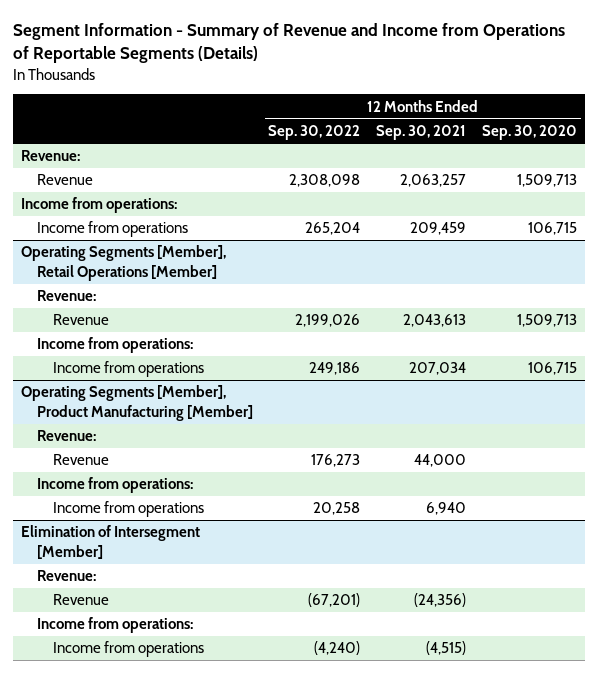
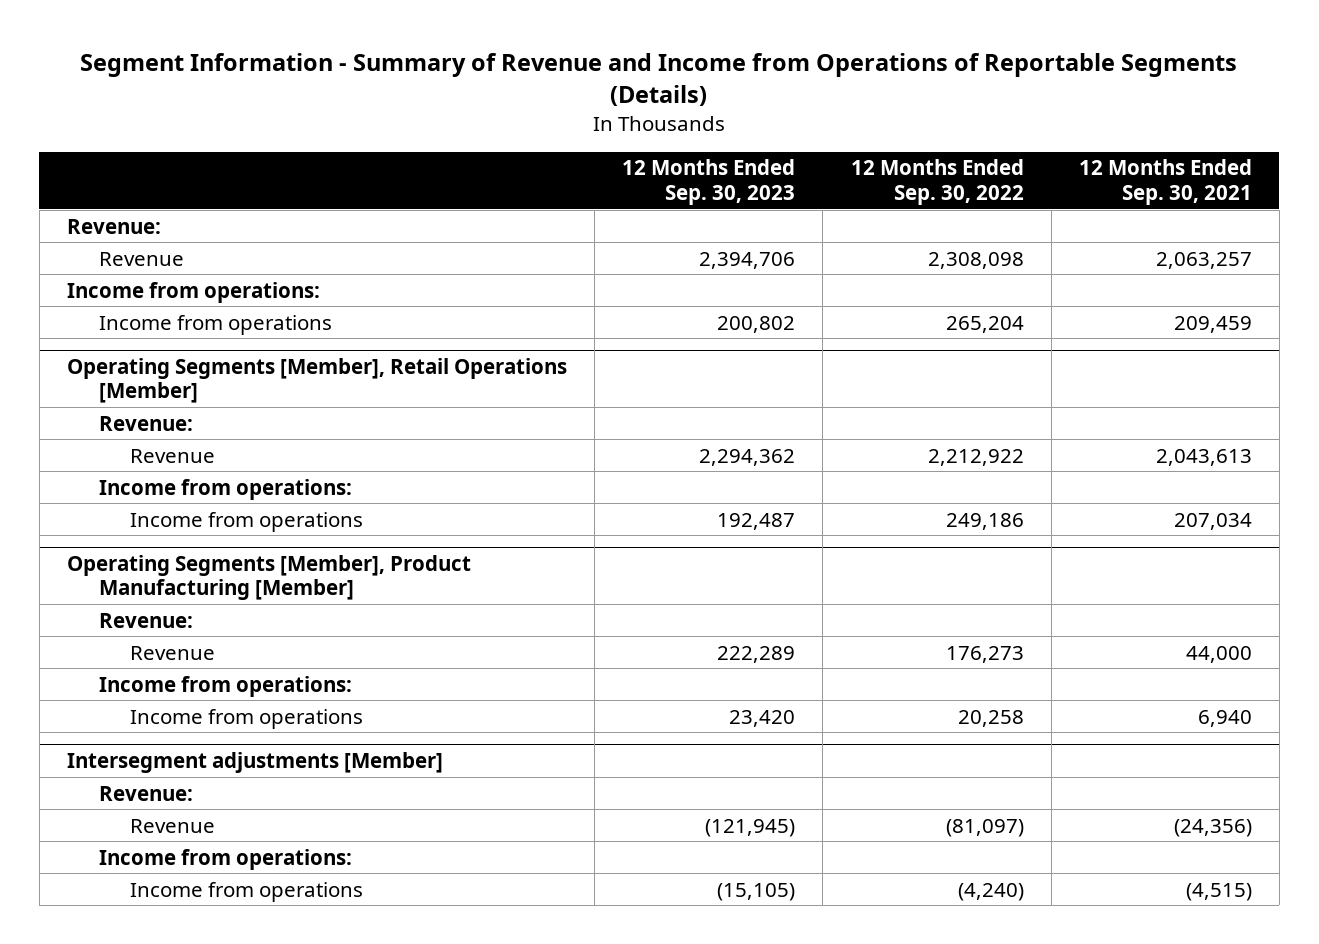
- | 12 Months Ended Sep. 30, 2022 | 12 Months Ended Sep. 30, 2021 | 12 Months Ended Sep. 30, 2020
+ | 12 Months Ended Sep. 30, 2023 | 12 Months Ended Sep. 30, 2022 | 12 Months Ended Sep. 30, 2021
@ Operating Segments [Member], Retail Operations [Member]
- Revenue | 2,199,026 | 2,043,613 | 1,509,713
+ Revenue | 2,294,362 | 2,212,922 | 2,043,613
- Elimination of Intersegment [Member]
+ Intersegment adjustments [Member]
- Revenue | (67,201) | (24,356) |
+ Revenue | (121,945) | (81,097) | (24,356)

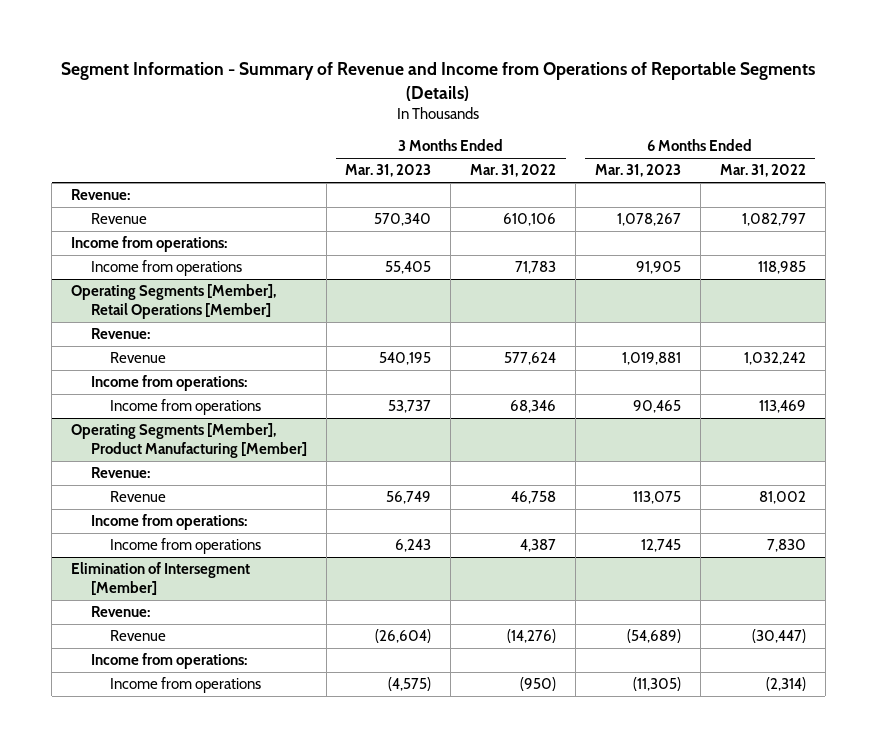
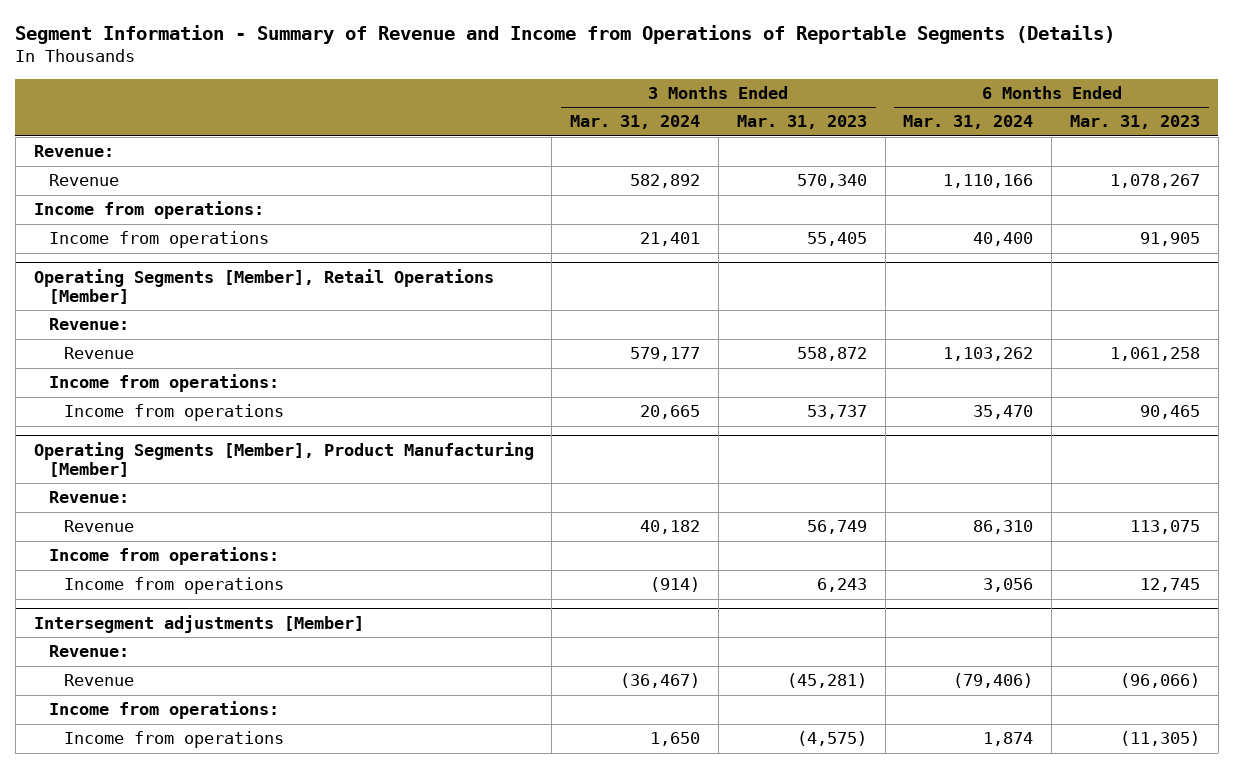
- | 3 Months Ended Mar. 31, 2023 | 3 Months Ended Mar. 31, 2022 | 6 Months Ended Mar. 31, 2023 | 6 Months Ended Mar. 31, 2022
+ | 3 Months Ended Mar. 31, 2024 | 3 Months Ended Mar. 31, 2023 | 6 Months Ended Mar. 31, 2024 | 6 Months Ended Mar. 31, 2023
@ Operating Segments [Member], Retail Operations [Member]
- Revenue | 540,195 | 577,624 | 1,019,881 | 1,032,242
+ Revenue | 579,177 | 558,872 | 1,103,262 | 1,061,258
- Elimination of Intersegment [Member]
+ Intersegment adjustments [Member]
- Revenue | (26,604) | (14,276) | (54,689) | (30,447)
+ Revenue | (36,467) | (45,281) | (79,406) | (96,066)

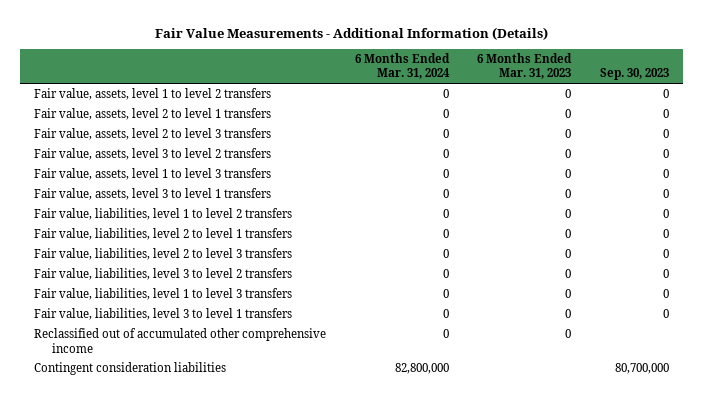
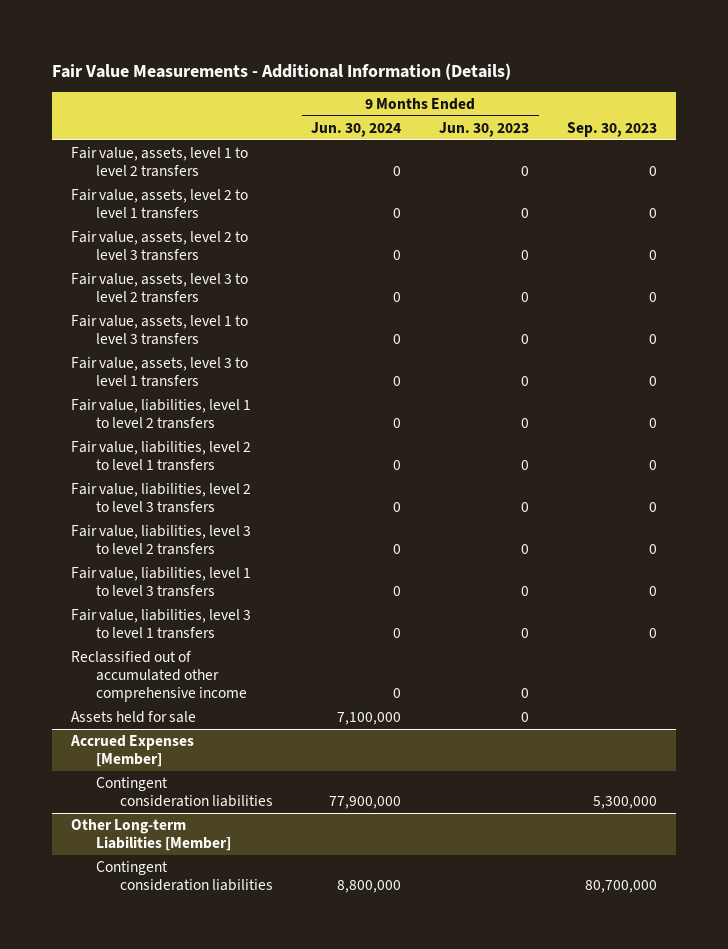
- | 6 Months Ended Mar. 31, 2024 | 6 Months Ended Mar. 31, 2023 | Sep. 30, 2023
+ | 9 Months Ended Jun. 30, 2024 | 9 Months Ended Jun. 30, 2023 | Sep. 30, 2023
+ Assets held for sale | 7,100,000 | 0 |
+ Accrued Expenses [Member]
+ Contingent consideration liabilities | 77,900,000 | | 5,300,000
+ Other Long-term Liabilities [Member]

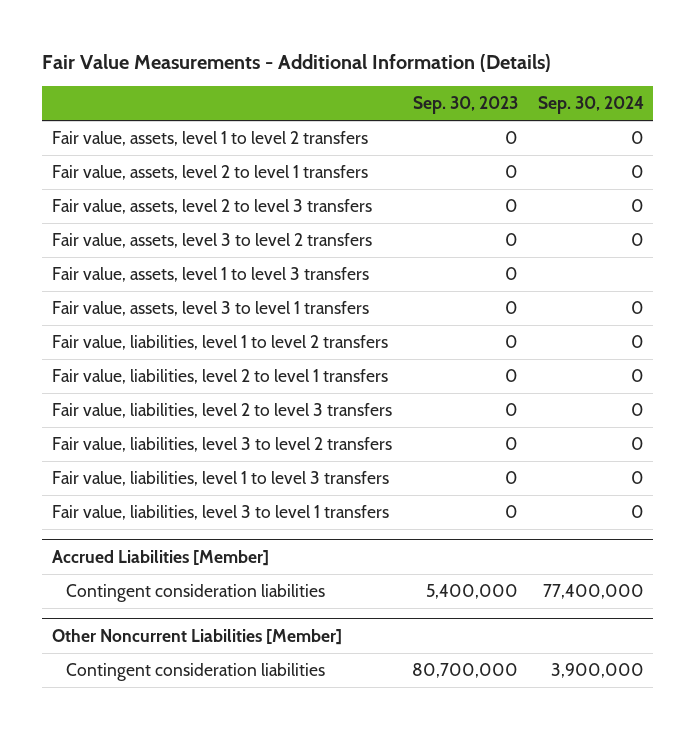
- | 9 Months Ended Jun. 30, 2024 | 9 Months Ended Jun. 30, 2023 | Sep. 30, 2023
+ | Sep. 30, 2023 | Sep. 30, 2024
- Reclassified out of accumulated other comprehensive income | 0 | 0 |
- Assets held for sale | 7,100,000 | 0 |
- Accrued Expenses [Member]
- Contingent consideration liabilities | 77,900,000 | | 5,300,000
- Other Long-term Liabilities [Member]
+ Accrued Liabilities [Member]
+ Contingent consideration liabilities | 5,400,000 | 77,400,000
+ Other Noncurrent Liabilities [Member]

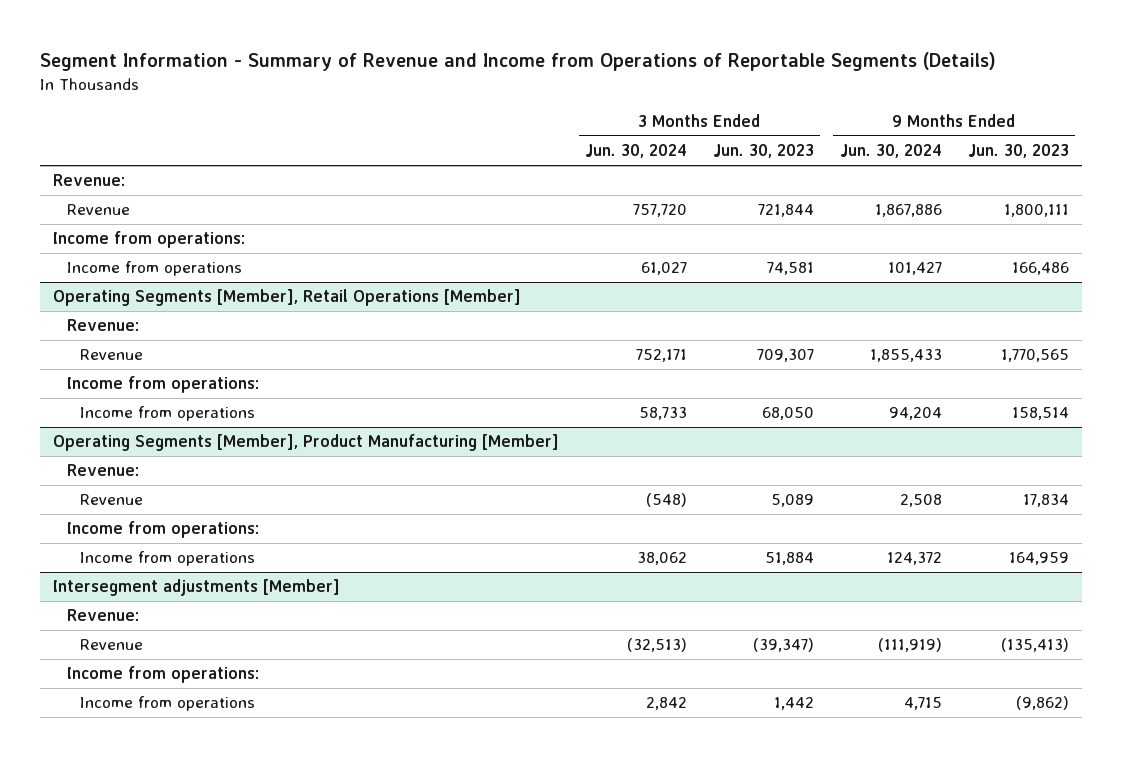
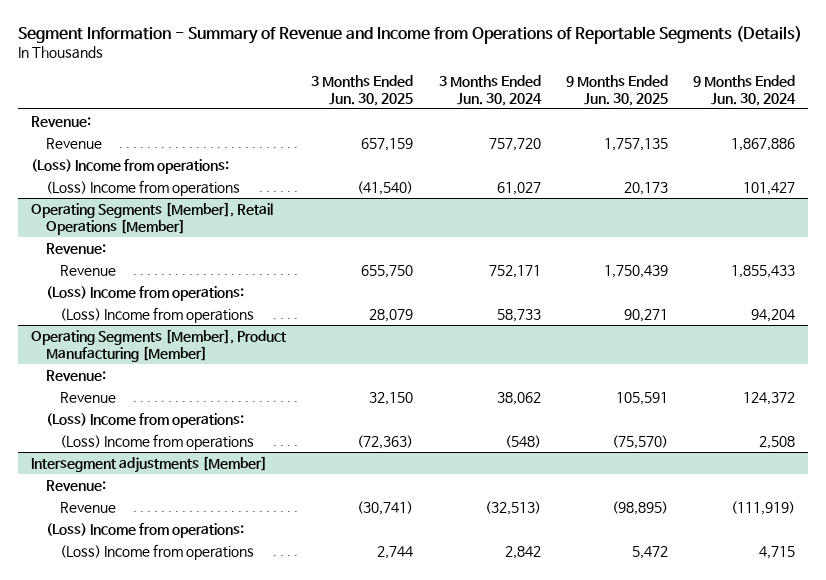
- | 3 Months Ended Jun. 30, 2024 | 3 Months Ended Jun. 30, 2023 | 9 Months Ended Jun. 30, 2024 | 9 Months Ended Jun. 30, 2023
+ | 3 Months Ended Jun. 30, 2025 | 3 Months Ended Jun. 30, 2024 | 9 Months Ended Jun. 30, 2025 | 9 Months Ended Jun. 30, 2024
- Income from operations:
- Income from operations | 61,027 | 74,581 | 101,427 | 166,486
+ (Loss) Income from operations:
+ (Loss) Income from operations | (41,540) | 61,027 | 20,173 | 101,427
@ Operating Segments [Member], Retail Operations [Member]
- Income from operations:
- Income from operations | 58,733 | 68,050 | 94,204 | 158,514
+ (Loss) Income from operations:
+ (Loss) Income from operations | 28,079 | 58,733 | 90,271 | 94,204
@ Operating Segments [Member], Product Manufacturing [Member]
- Revenue | (548) | 5,089 | 2,508 | 17,834
- Income from operations:
- Income from operations | 38,062 | 51,884 | 124,372 | 164,959
+ Revenue | 32,150 | 38,062 | 105,591 | 124,372
+ (Loss) Income from operations:
+ (Loss) Income from operations | (72,363) | (548) | (75,570) | 2,508
@ Intersegment adjustments [Member]
- Income from operations:
- Income from operations | 2,842 | 1,442 | 4,715 | (9,862)
+ (Loss) Income from operations:
+ (Loss) Income from operations | 2,744 | 2,842 | 5,472 | 4,715

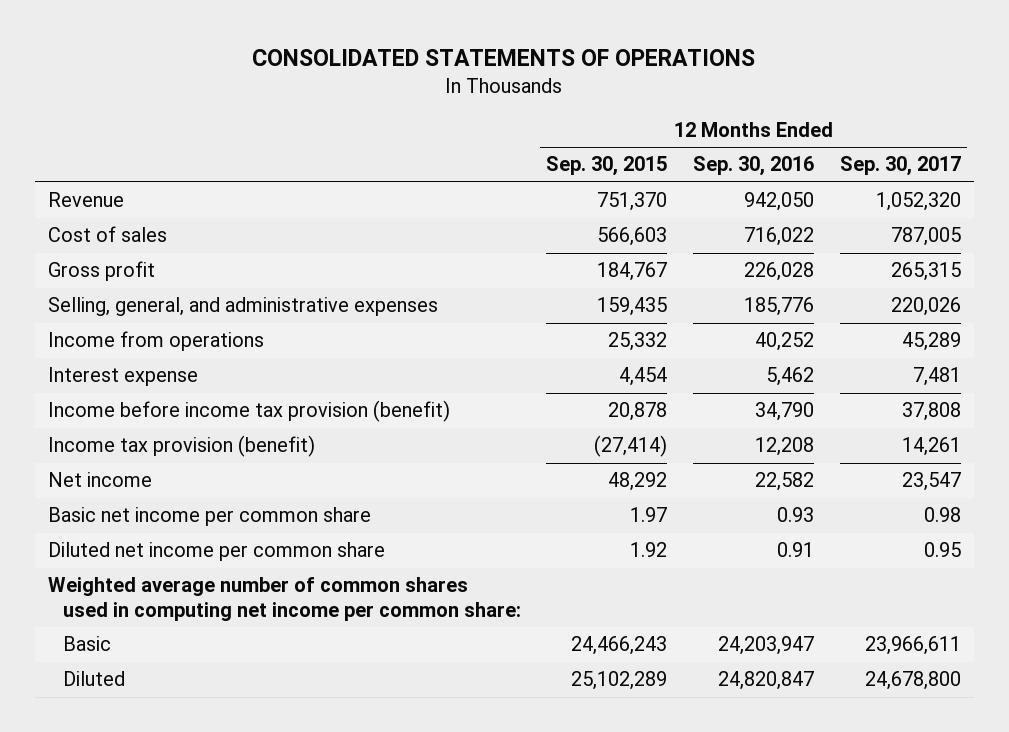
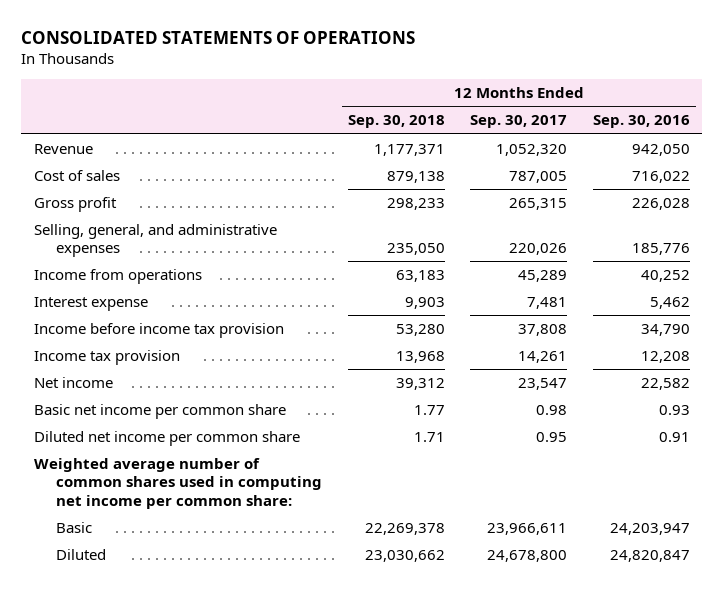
- | 12 Months Ended Sep. 30, 2015 | 12 Months Ended Sep. 30, 2016 | 12 Months Ended Sep. 30, 2017
+ | 12 Months Ended Sep. 30, 2018 | 12 Months Ended Sep. 30, 2017 | 12 Months Ended Sep. 30, 2016
- Income before income tax provision (benefit) | 20,878 | 34,790 | 37,808
- Income tax provision (benefit) | (27,414) | 12,208 | 14,261
+ Income before income tax provision | 53,280 | 37,808 | 34,790
+ Income tax provision | 13,968 | 14,261 | 12,208

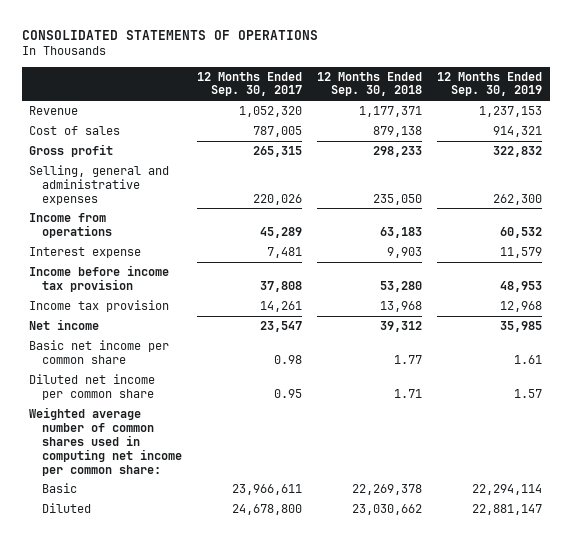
- | 12 Months Ended Sep. 30, 2018 | 12 Months Ended Sep. 30, 2017 | 12 Months Ended Sep. 30, 2016
+ | 12 Months Ended Sep. 30, 2017 | 12 Months Ended Sep. 30, 2018 | 12 Months Ended Sep. 30, 2019
- Selling, general, and administrative expenses | 235,050 | 220,026 | 185,776
+ Selling, general and administrative expenses | 220,026 | 235,050 | 262,300

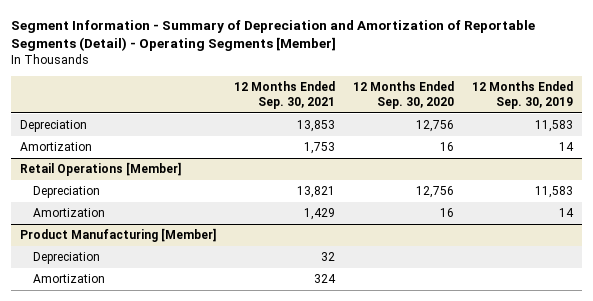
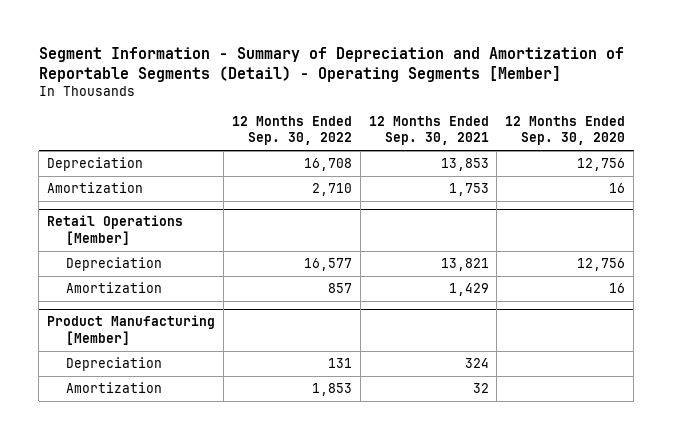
- | 12 Months Ended Sep. 30, 2021 | 12 Months Ended Sep. 30, 2020 | 12 Months Ended Sep. 30, 2019
+ | 12 Months Ended Sep. 30, 2022 | 12 Months Ended Sep. 30, 2021 | 12 Months Ended Sep. 30, 2020
@ Product Manufacturing [Member]
- Depreciation | 32 | |
- Amortization | 324 | |
+ Depreciation | 131 | 324 |
+ Amortization | 1,853 | 32 |

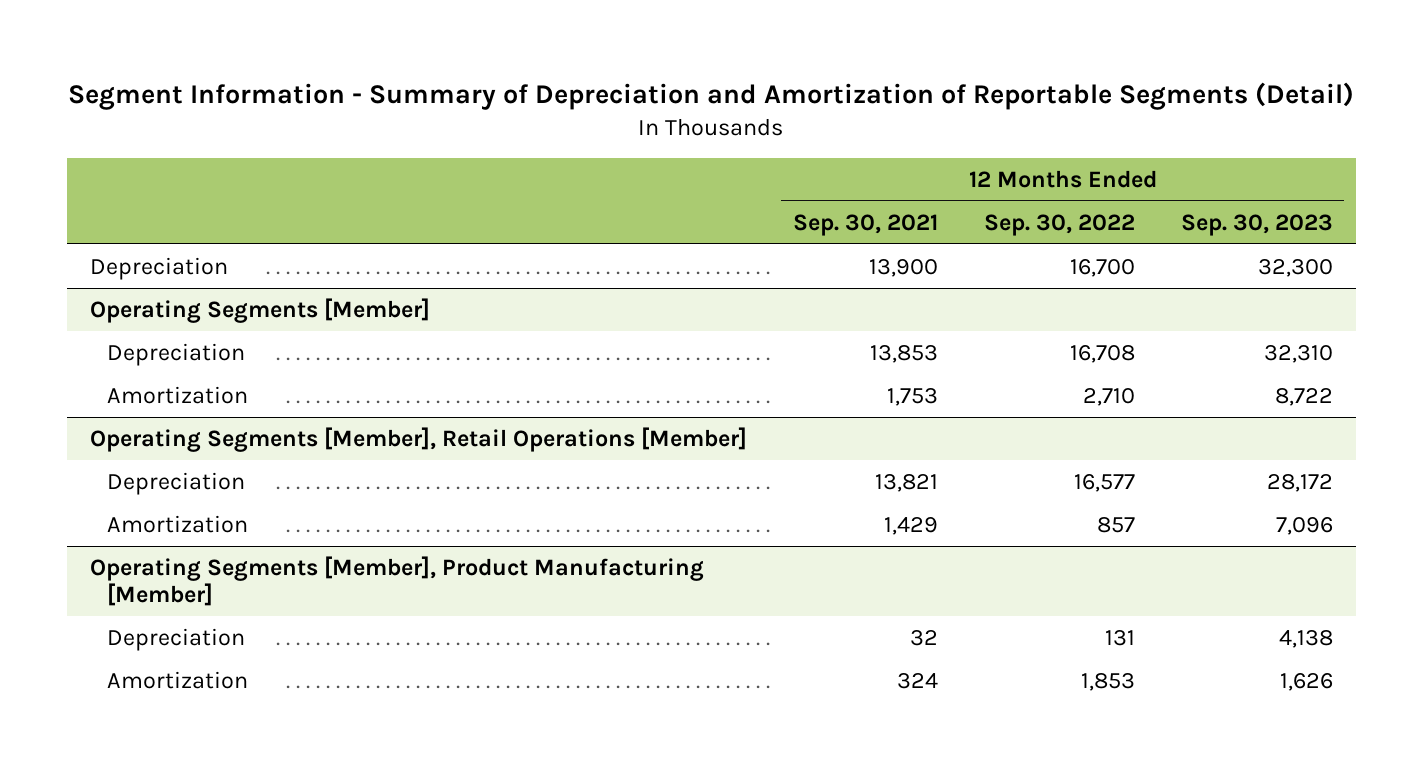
- Segment Information - Summary of Depreciation and Amortization of Reportable Segments (Detail) - Operating Segments [Member]
+ Segment Information - Summary of Depreciation and Amortization of Reportable Segments (Detail)
- | 12 Months Ended Sep. 30, 2022 | 12 Months Ended Sep. 30, 2021 | 12 Months Ended Sep. 30, 2020
+ | 12 Months Ended Sep. 30, 2021 | 12 Months Ended Sep. 30, 2022 | 12 Months Ended Sep. 30, 2023
+ Depreciation | 13,900 | 16,700 | 32,300
+ Operating Segments [Member]
- Retail Operations [Member]
+ Operating Segments [Member], Retail Operations [Member]
- Product Manufacturing [Member]
- Depreciation | 131 | 324 |
- Amortization | 1,853 | 32 |
+ Operating Segments [Member], Product Manufacturing [Member]
+ Depreciation | 32 | 131 | 4,138
+ Amortization | 324 | 1,853 | 1,626

